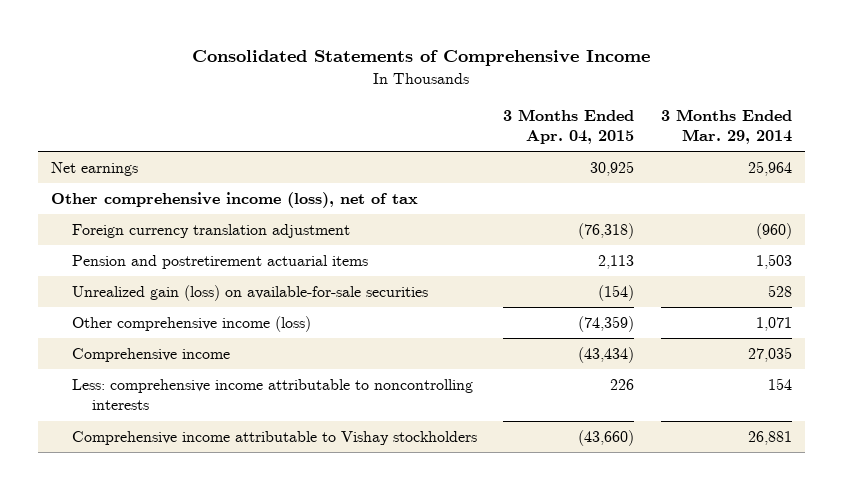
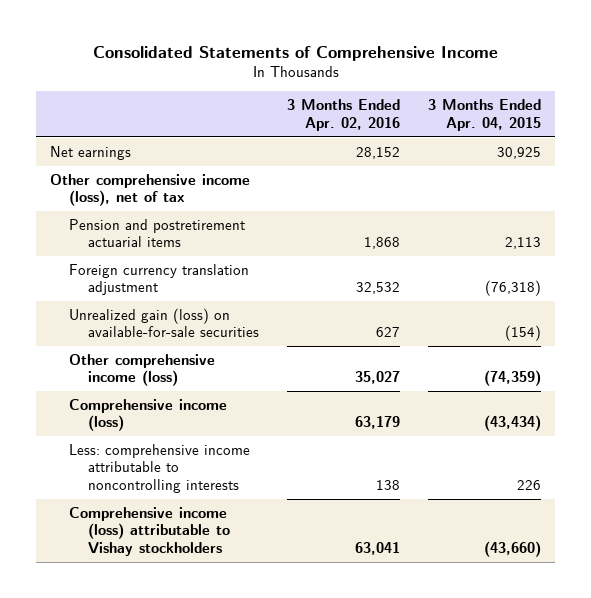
- | 3 Months Ended Apr. 04, 2015 | 3 Months Ended Mar. 29, 2014
+ | 3 Months Ended Apr. 02, 2016 | 3 Months Ended Apr. 04, 2015
moved down: Foreign currency translation adjustment | 32,532 | (76,318)
- Comprehensive income | (43,434) | 27,035
+ Comprehensive income (loss) | 63,179 | (43,434)
- Comprehensive income attributable to Vishay stockholders | (43,660) | 26,881
+ Comprehensive income (loss) attributable to Vishay stockholders | 63,041 | (43,660)

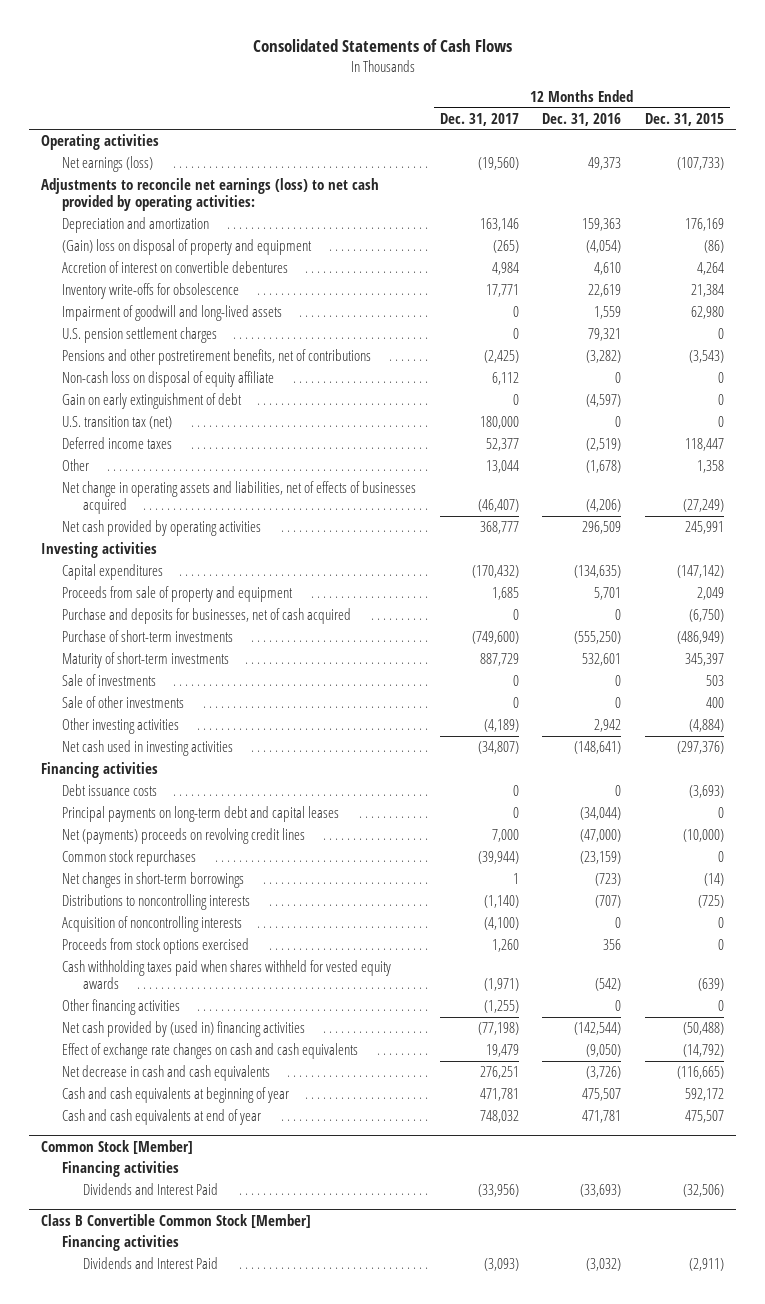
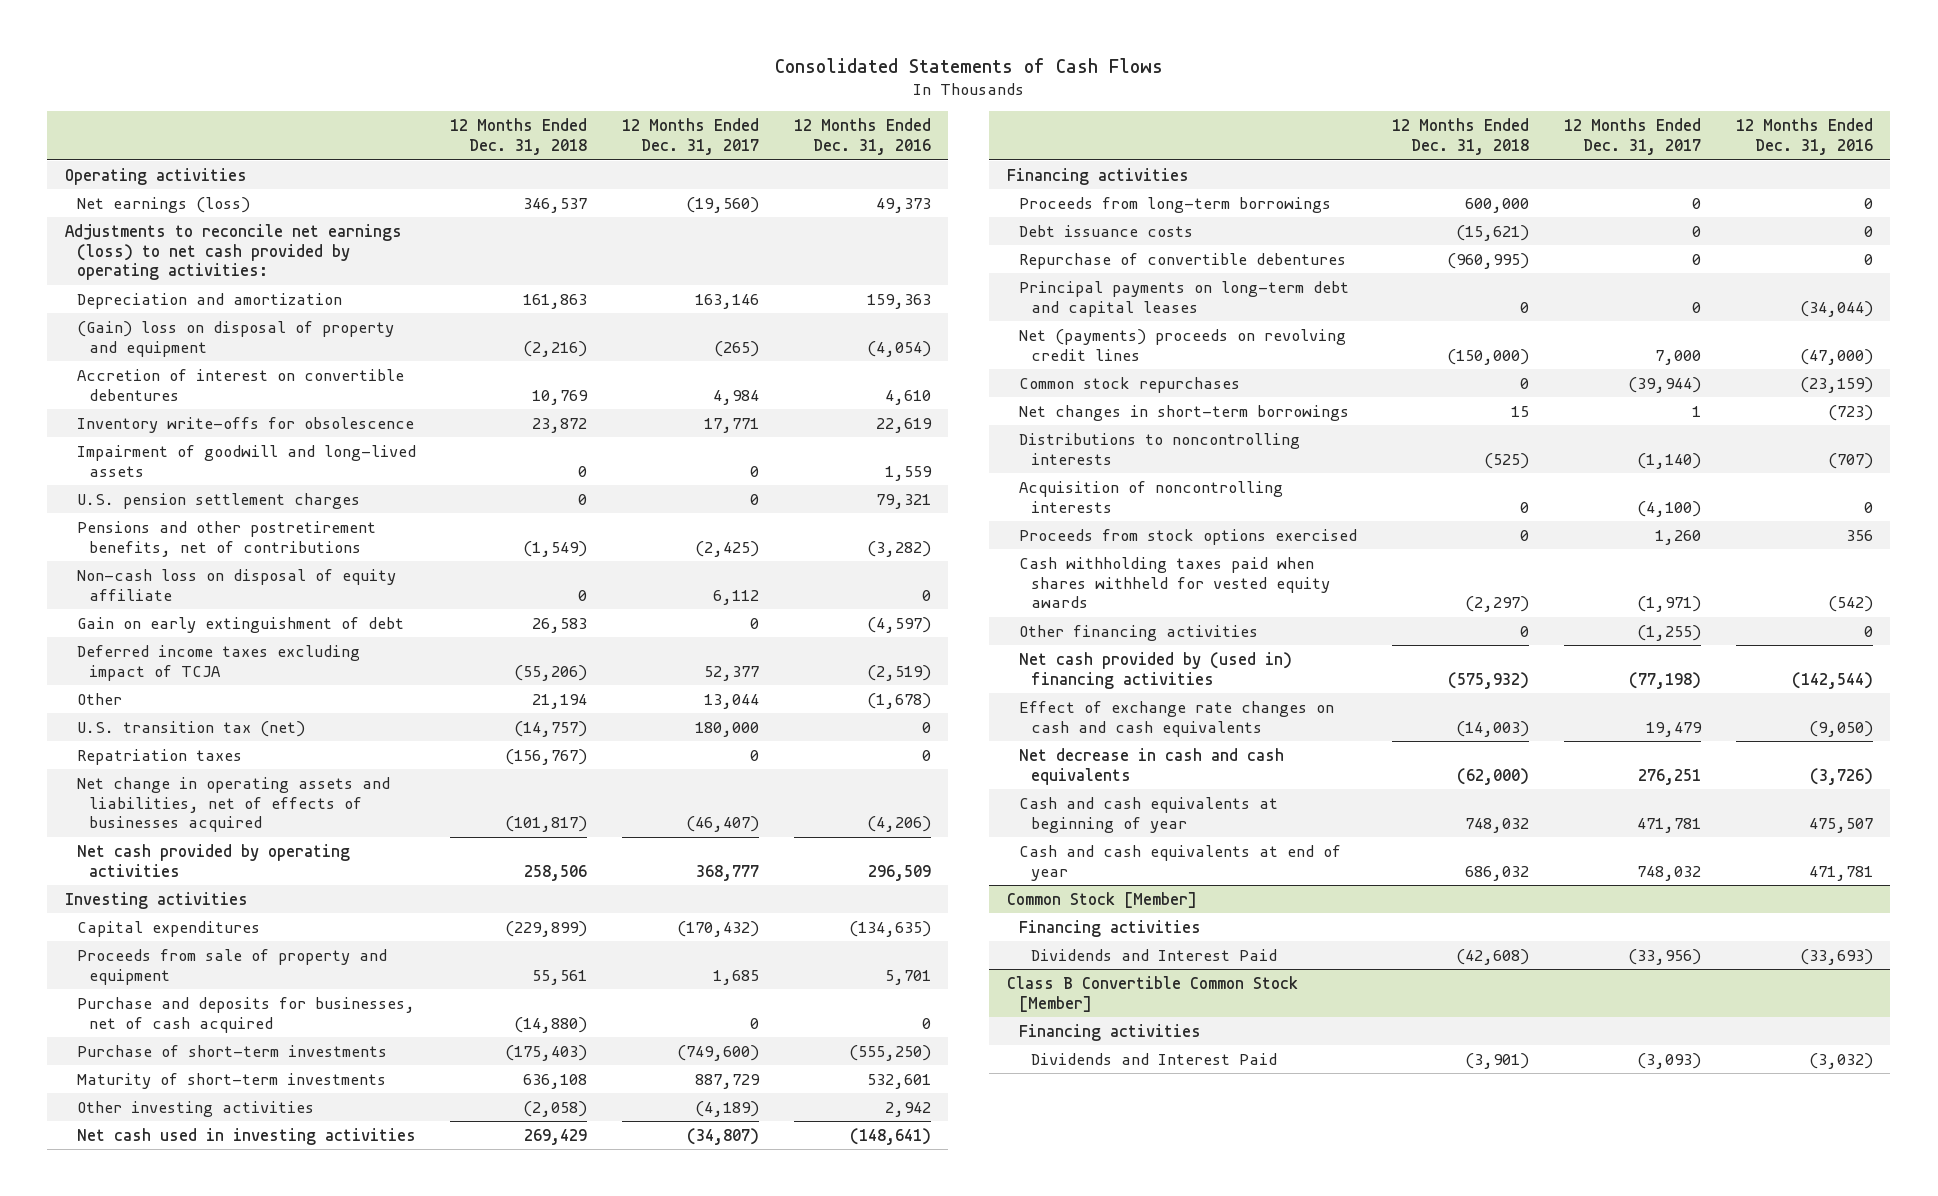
- | 12 Months Ended Dec. 31, 2017 | 12 Months Ended Dec. 31, 2016 | 12 Months Ended Dec. 31, 2015
+ | 12 Months Ended Dec. 31, 2018 | 12 Months Ended Dec. 31, 2017 | 12 Months Ended Dec. 31, 2016
- Deferred income taxes | 52,377 | (2,519) | 118,447
+ Deferred income taxes excluding impact of TCJA | (55,206) | 52,377 | (2,519)
moved down: U.S. transition tax (net) | (14,757) | 180,000 | 0
+ Repatriation taxes | (156,767) | 0 | 0
- Sale of investments | 0 | 0 | 503
- Sale of other investments | 0 | 0 | 400
+ Proceeds from long-term borrowings | 600,000 | 0 | 0
+ Repurchase of convertible debentures | (960,995) | 0 | 0

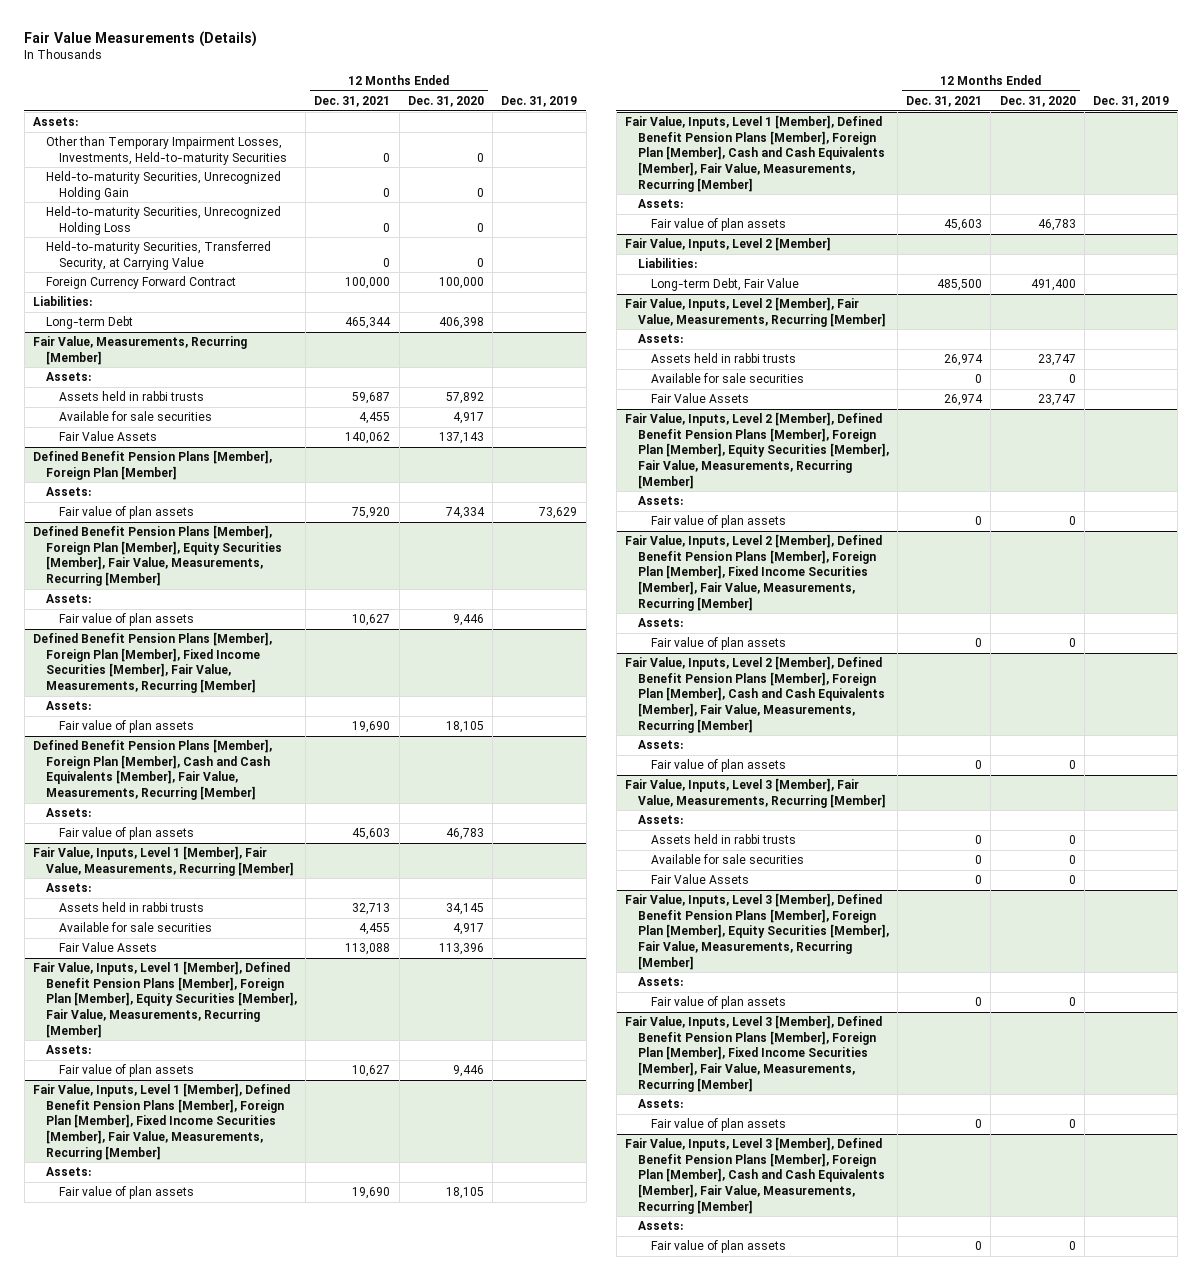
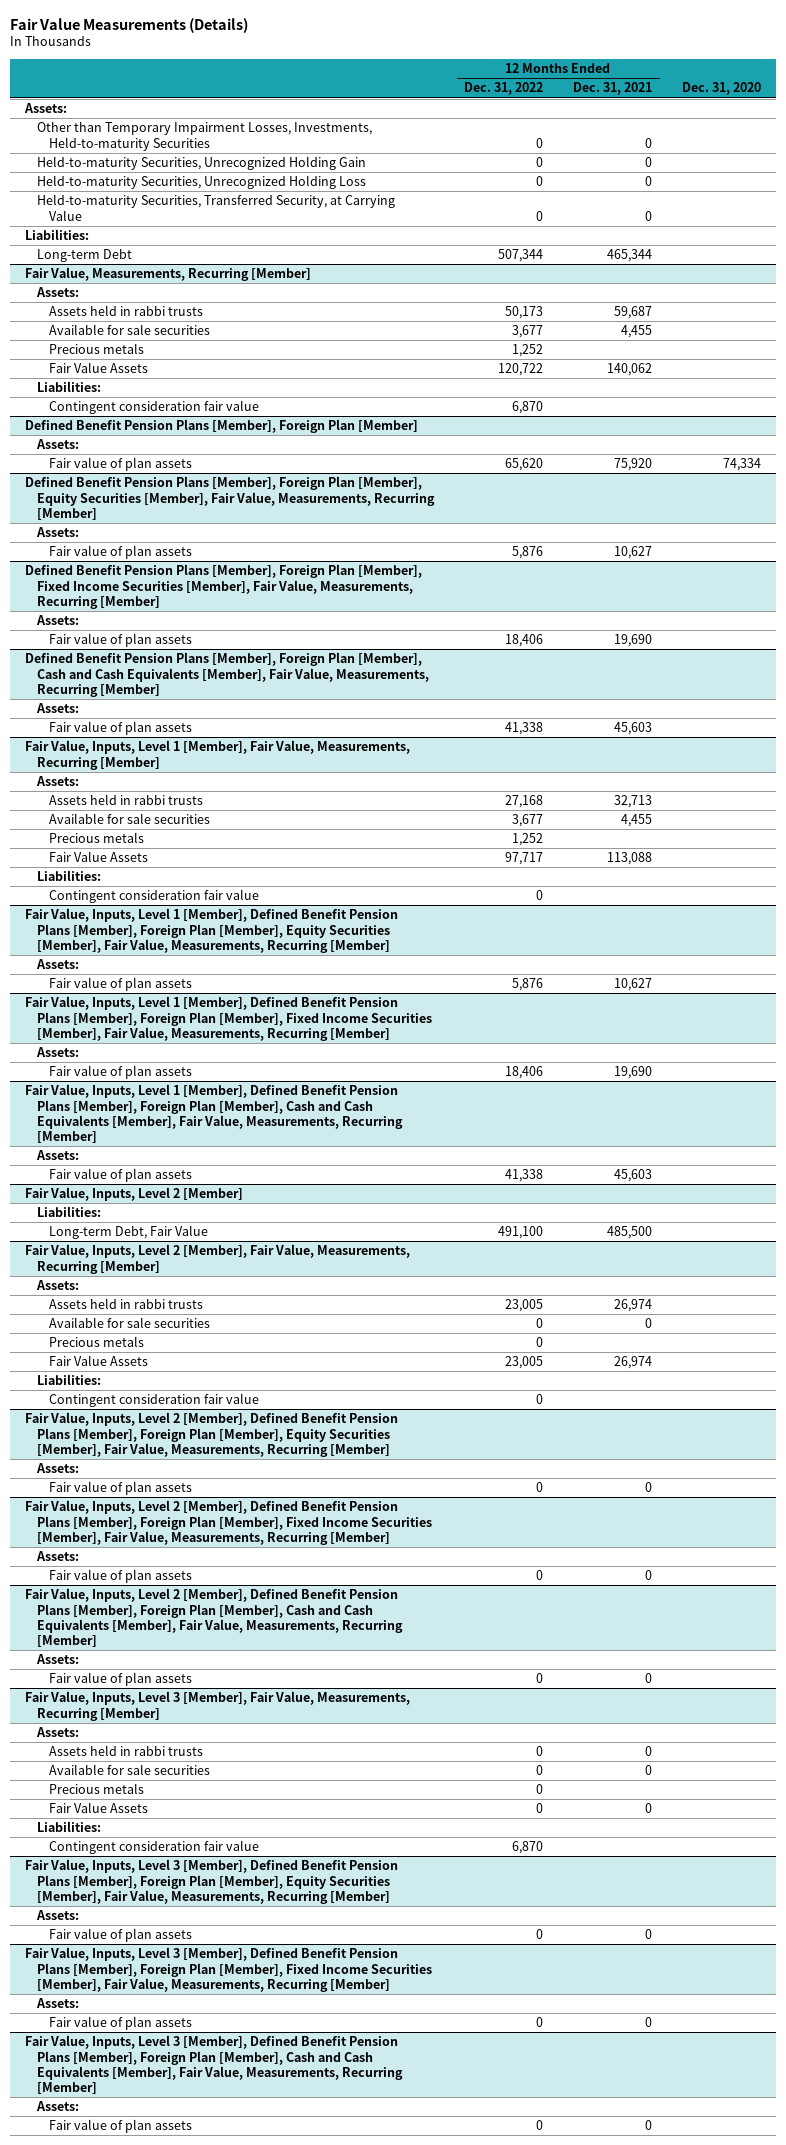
- | 12 Months Ended Dec. 31, 2021 | 12 Months Ended Dec. 31, 2020 | Dec. 31, 2019
+ | 12 Months Ended Dec. 31, 2022 | 12 Months Ended Dec. 31, 2021 | Dec. 31, 2020
- Foreign Currency Forward Contract | 100,000 | 100,000 |
@ Fair Value, Measurements, Recurring [Member]
+ Precious metals | 1,252 | |
+ Liabilities:
+ Contingent consideration fair value | 6,870 | |
@ Fair Value, Inputs, Level 1 [Member], Fair Value, Measurements, Recurring [Member]
+ Precious metals | 1,252 | |
+ Liabilities:
+ Contingent consideration fair value | 0 | |
@ Fair Value, Inputs, Level 2 [Member], Fair Value, Measurements, Recurring [Member]
+ Precious metals | 0 | |
+ Liabilities:
+ Contingent consideration fair value | 0 | |
@ Fair Value, Inputs, Level 3 [Member], Fair Value, Measurements, Recurring [Member]
+ Precious metals | 0 | |
+ Liabilities:
+ Contingent consideration fair value | 6,870 | |

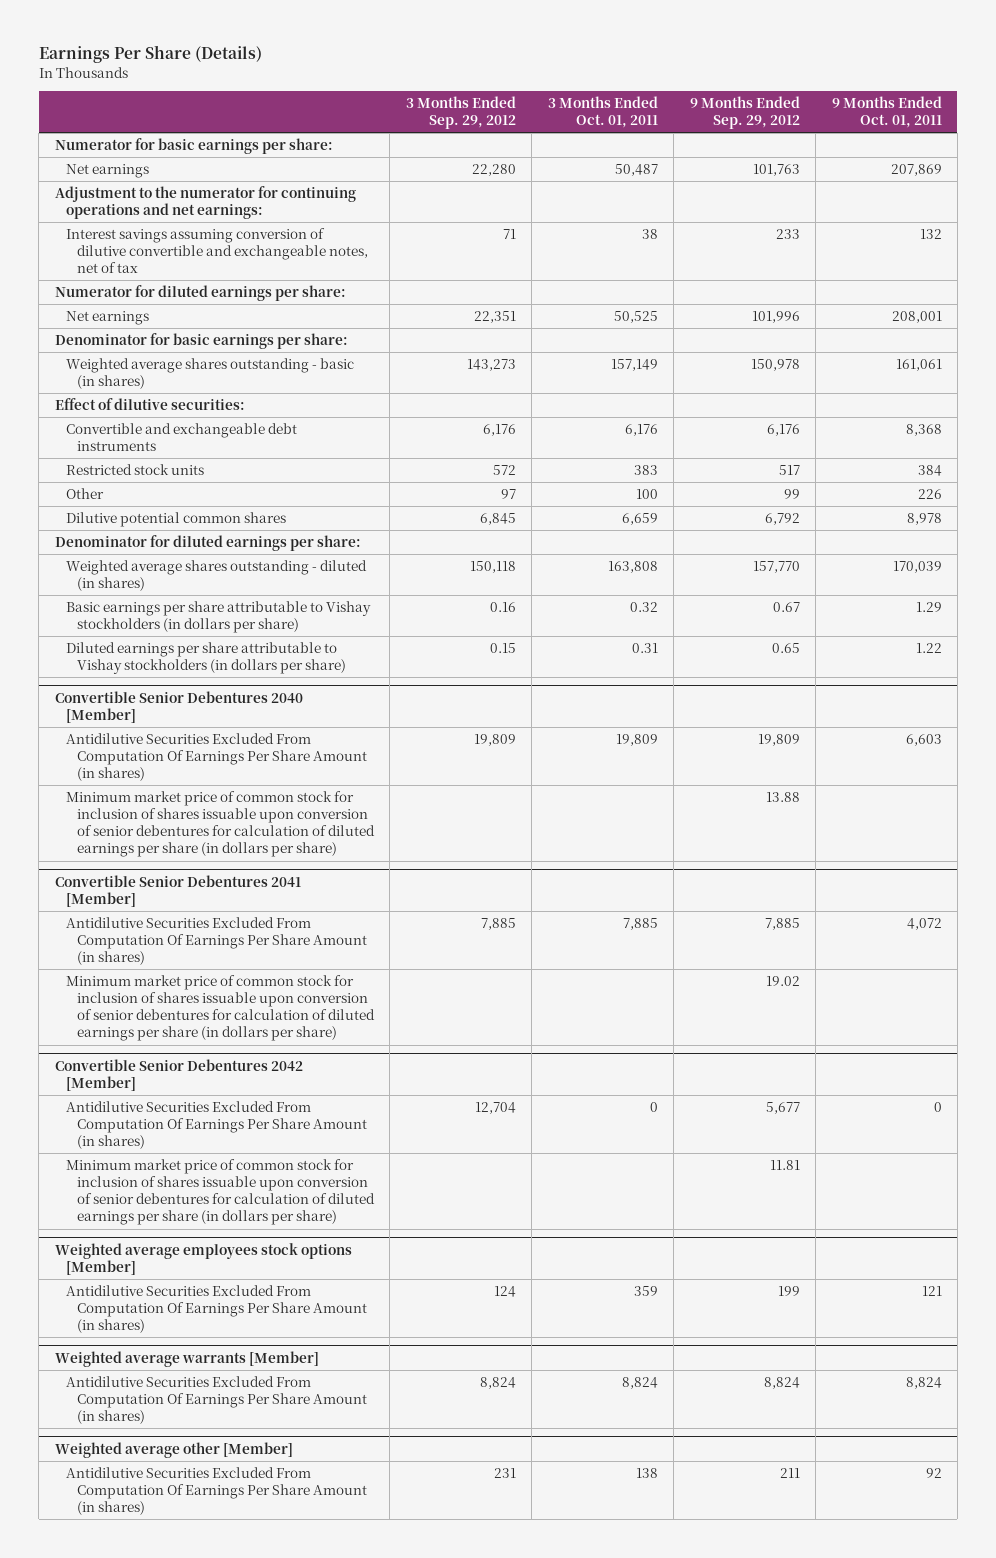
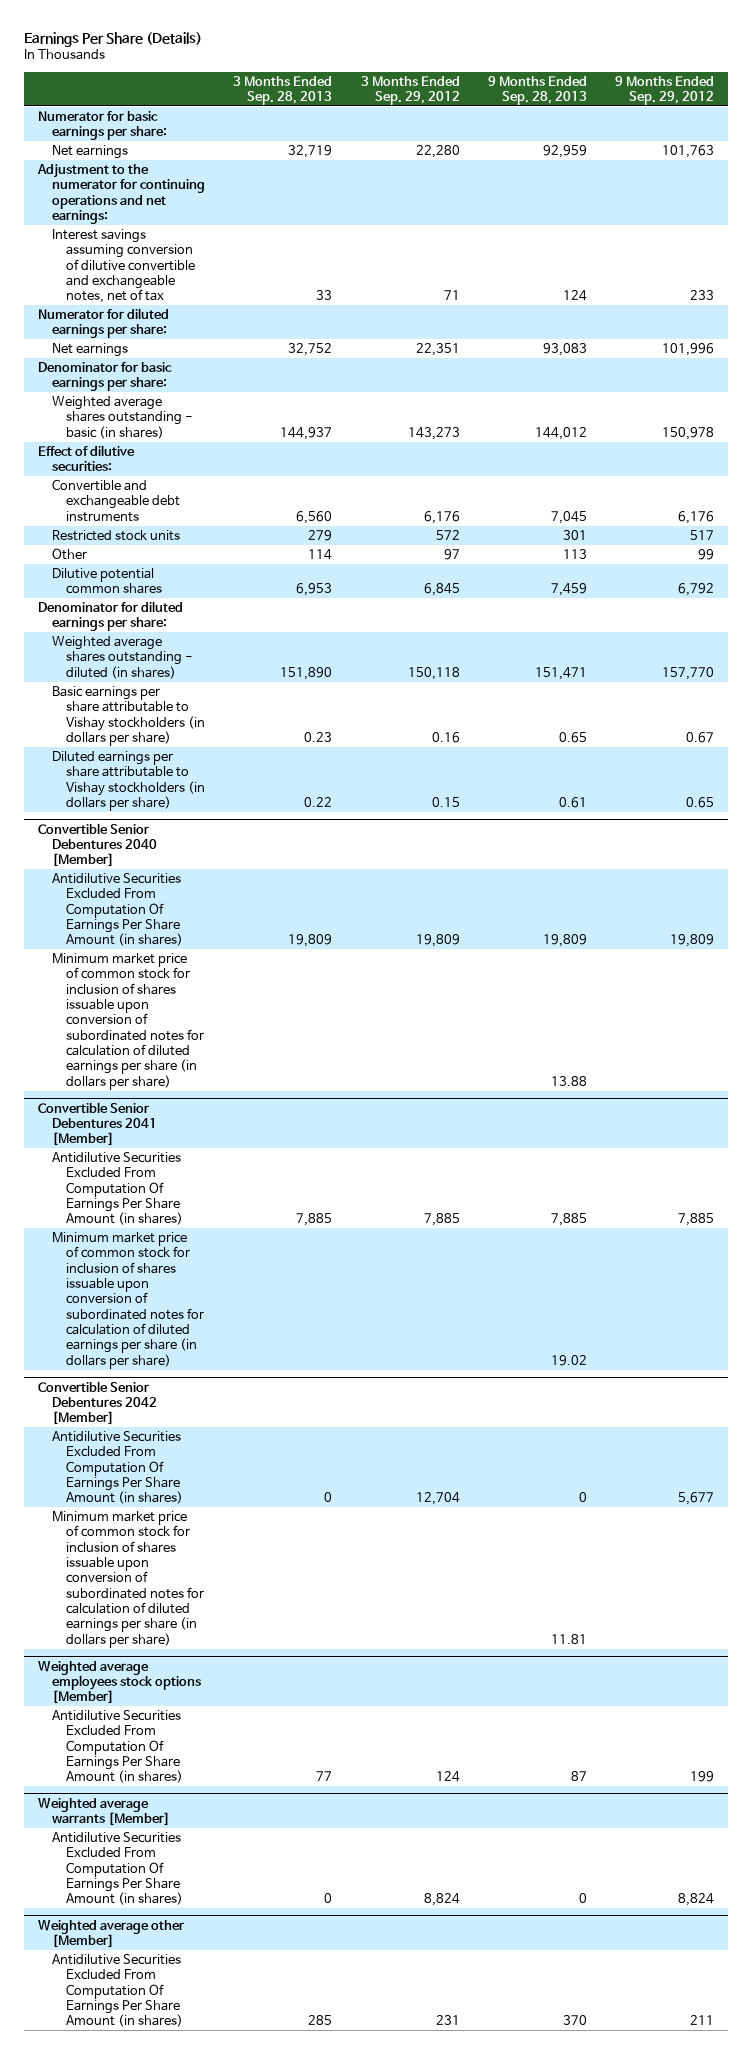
- | 3 Months Ended Sep. 29, 2012 | 3 Months Ended Oct. 01, 2011 | 9 Months Ended Sep. 29, 2012 | 9 Months Ended Oct. 01, 2011
+ | 3 Months Ended Sep. 28, 2013 | 3 Months Ended Sep. 29, 2012 | 9 Months Ended Sep. 28, 2013 | 9 Months Ended Sep. 29, 2012
@ Convertible Senior Debentures 2040 [Member]
- Minimum market price of common stock for inclusion of shares issuable upon conversion of senior debentures for calculation of diluted earnings per share (in dollars per share) | | | 13.88 |
+ Minimum market price of common stock for inclusion of shares issuable upon conversion of subordinated notes for calculation of diluted earnings per share (in dollars per share) | | | 13.88 |
@ Convertible Senior Debentures 2041 [Member]
- Minimum market price of common stock for inclusion of shares issuable upon conversion of senior debentures for calculation of diluted earnings per share (in dollars per share) | | | 19.02 |
+ Minimum market price of common stock for inclusion of shares issuable upon conversion of subordinated notes for calculation of diluted earnings per share (in dollars per share) | | | 19.02 |
@ Convertible Senior Debentures 2042 [Member]
- Minimum market price of common stock for inclusion of shares issuable upon conversion of senior debentures for calculation of diluted earnings per share (in dollars per share) | | | 11.81 |
+ Minimum market price of common stock for inclusion of shares issuable upon conversion of subordinated notes for calculation of diluted earnings per share (in dollars per share) | | | 11.81 |

